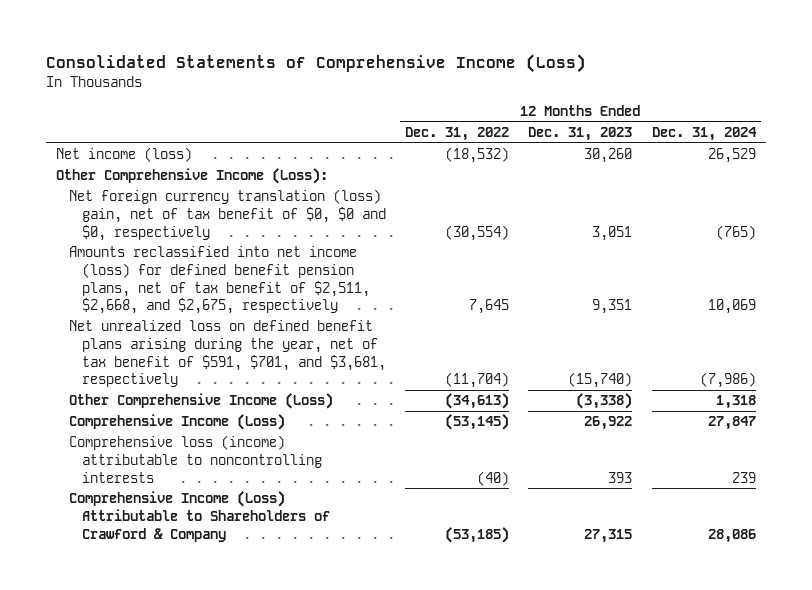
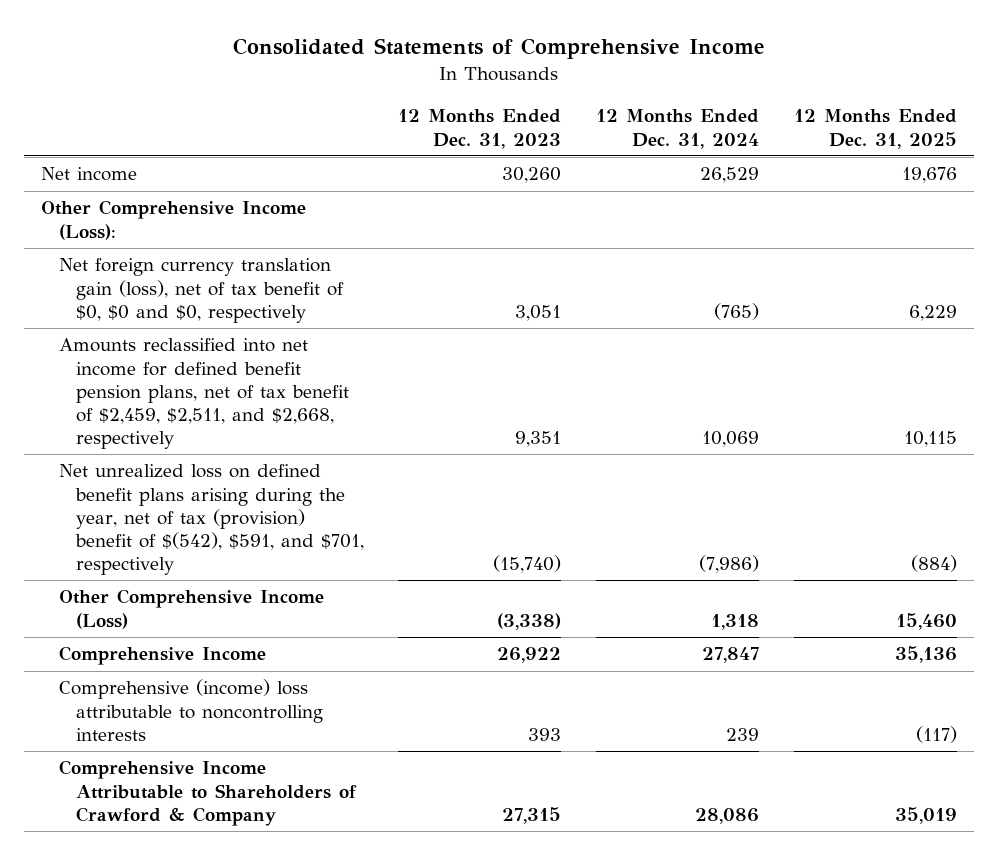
- Consolidated Statements of Comprehensive Income (Loss)
+ Consolidated Statements of Comprehensive Income
- | 12 Months Ended Dec. 31, 2022 | 12 Months Ended Dec. 31, 2023 | 12 Months Ended Dec. 31, 2024
+ | 12 Months Ended Dec. 31, 2023 | 12 Months Ended Dec. 31, 2024 | 12 Months Ended Dec. 31, 2025
- Net income (loss) | (18,532) | 30,260 | 26,529
+ Net income | 30,260 | 26,529 | 19,676
- Net foreign currency translation (loss) gain, net of tax benefit of $0, $0 and $0, respectively | (30,554) | 3,051 | (765)
- Amounts reclassified into net income (loss) for defined benefit pension plans, net of tax benefit of $2,511, $2,668, and $2,675, respectively | 7,645 | 9,351 | 10,069
- Net unrealized loss on defined benefit plans arising during the year, net of tax benefit of $591, $701, and $3,681, respectively | (11,704) | (15,740) | (7,986)
+ Net foreign currency translation gain (loss), net of tax benefit of $0, $0 and $0, respectively | 3,051 | (765) | 6,229
+ Amounts reclassified into net income for defined benefit pension plans, net of tax benefit of $2,459, $2,511, and $2,668, respectively | 9,351 | 10,069 | 10,115
+ Net unrealized loss on defined benefit plans arising during the year, net of tax (provision) benefit of $(542), $591, and $701, respectively | (15,740) | (7,986) | (884)
- Comprehensive Income (Loss) | (53,145) | 26,922 | 27,847
- Comprehensive loss (income) attributable to noncontrolling interests | (40) | 393 | 239
- Comprehensive Income (Loss) Attributable to Shareholders of Crawford & Company | (53,185) | 27,315 | 28,086
+ Comprehensive Income | 26,922 | 27,847 | 35,136
+ Comprehensive (income) loss attributable to noncontrolling interests | 393 | 239 | (117)
+ Comprehensive Income Attributable to Shareholders of Crawford & Company | 27,315 | 28,086 | 35,019

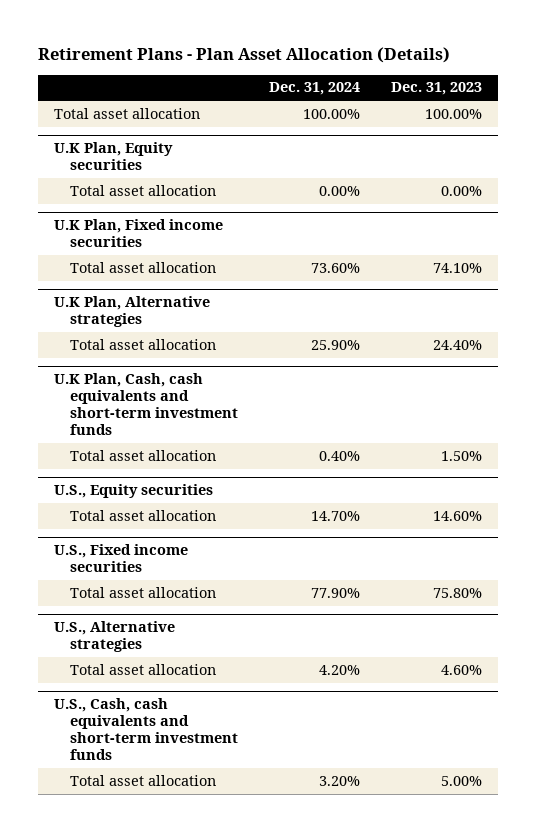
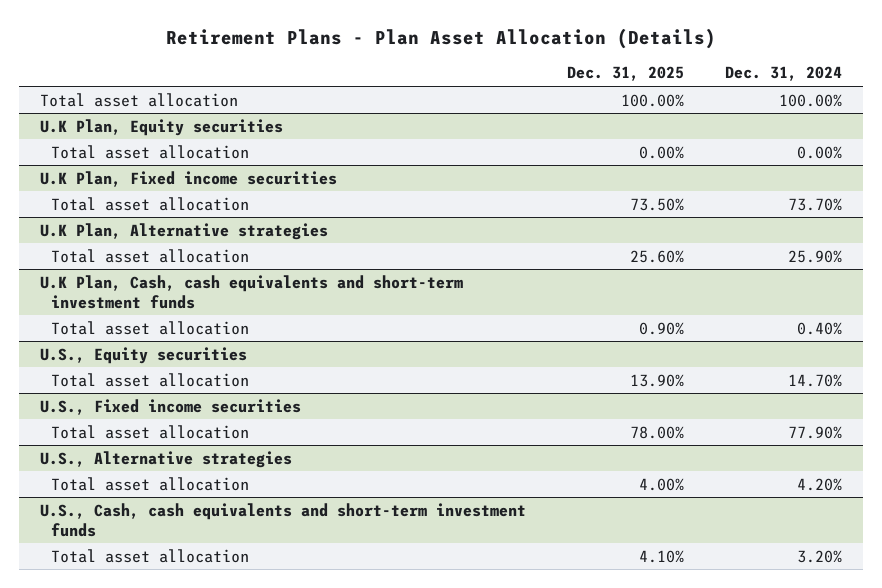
- | Dec. 31, 2024 | Dec. 31, 2023
+ | Dec. 31, 2025 | Dec. 31, 2024
@ U.K Plan, Fixed income securities
- Total asset allocation | 73.60% | 74.10%
+ Total asset allocation | 73.50% | 73.70%

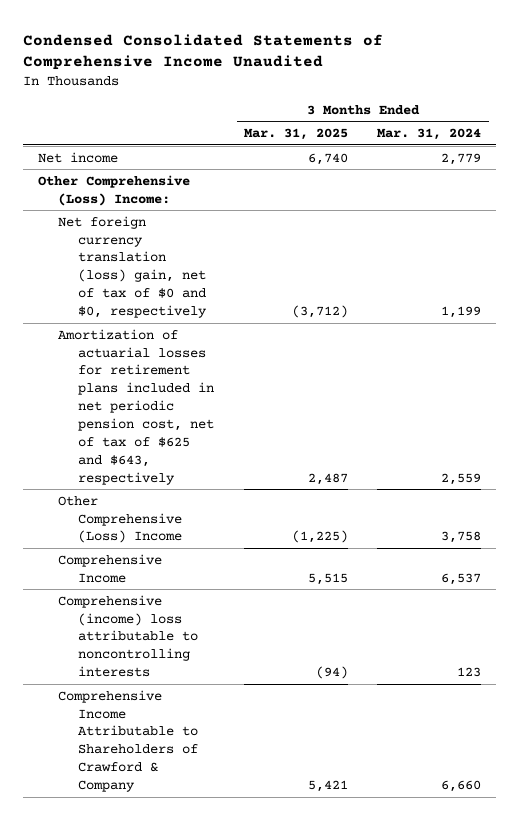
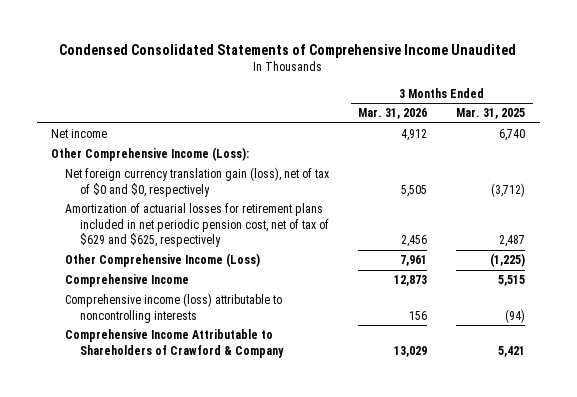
- | 3 Months Ended Mar. 31, 2025 | 3 Months Ended Mar. 31, 2024
+ | 3 Months Ended Mar. 31, 2026 | 3 Months Ended Mar. 31, 2025
- Other Comprehensive (Loss) Income:
- Net foreign currency translation (loss) gain, net of tax of $0 and $0, respectively | (3,712) | 1,199
- Amortization of actuarial losses for retirement plans included in net periodic pension cost, net of tax of $625 and $643, respectively | 2,487 | 2,559
- Other Comprehensive (Loss) Income | (1,225) | 3,758
+ Other Comprehensive Income (Loss):
+ Net foreign currency translation gain (loss), net of tax of $0 and $0, respectively | 5,505 | (3,712)
+ Amortization of actuarial losses for retirement plans included in net periodic pension cost, net of tax of $629 and $625, respectively | 2,456 | 2,487
+ Other Comprehensive Income (Loss) | 7,961 | (1,225)
- Comprehensive (income) loss attributable to noncontrolling interests | (94) | 123
+ Comprehensive income (loss) attributable to noncontrolling interests | 156 | (94)

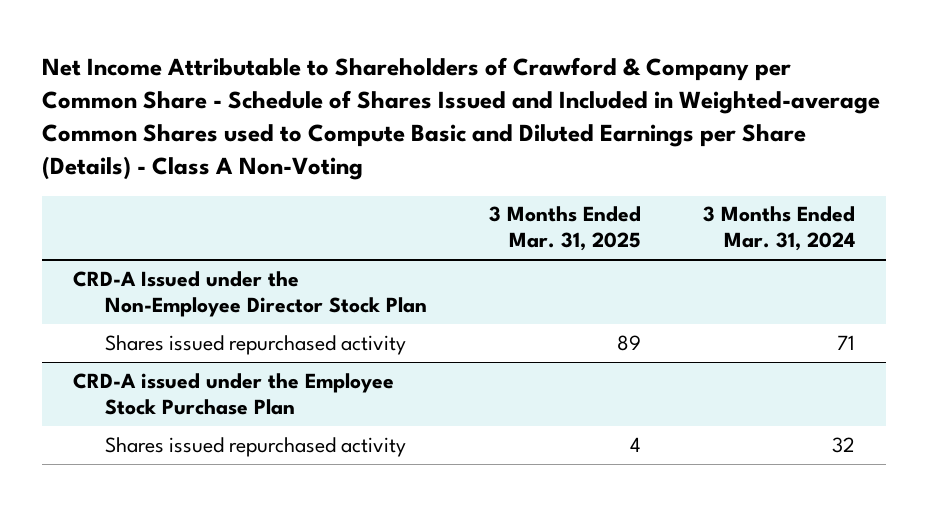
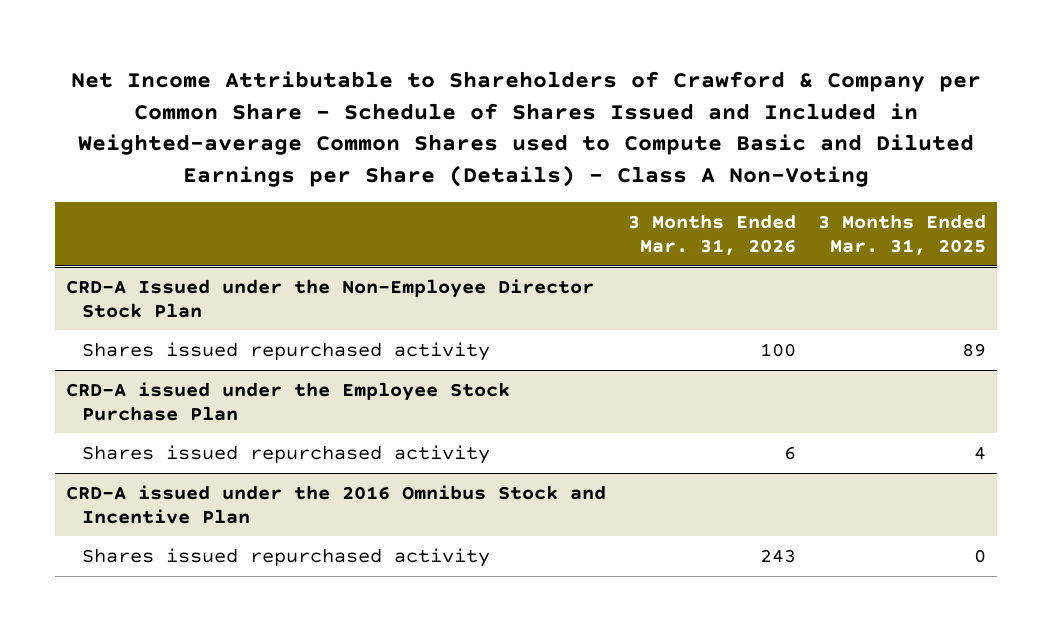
- | 3 Months Ended Mar. 31, 2025 | 3 Months Ended Mar. 31, 2024
+ | 3 Months Ended Mar. 31, 2026 | 3 Months Ended Mar. 31, 2025
+ CRD-A issued under the 2016 Omnibus Stock and Incentive Plan
+ Shares issued repurchased activity | 243 | 0

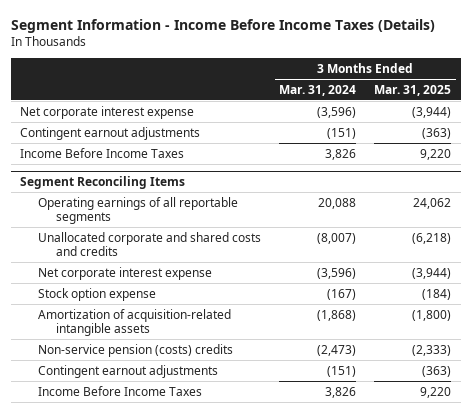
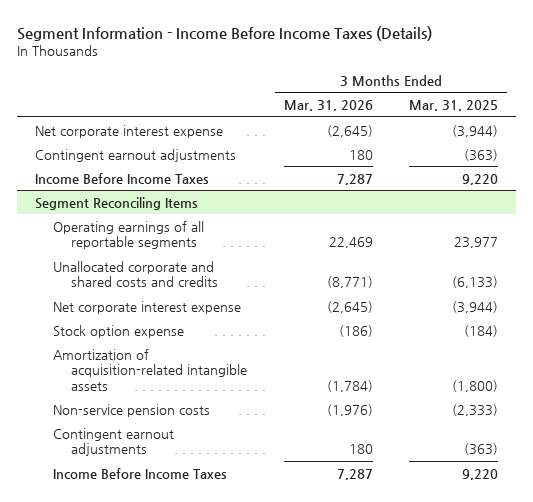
- | 3 Months Ended Mar. 31, 2024 | 3 Months Ended Mar. 31, 2025
+ | 3 Months Ended Mar. 31, 2026 | 3 Months Ended Mar. 31, 2025
@ Segment Reconciling Items
- Operating earnings of all reportable segments | 20,088 | 24,062
- Unallocated corporate and shared costs and credits | (8,007) | (6,218)
+ Operating earnings of all reportable segments | 22,469 | 23,977
+ Unallocated corporate and shared costs and credits | (8,771) | (6,133)
- Non-service pension (costs) credits | (2,473) | (2,333)
+ Non-service pension costs | (1,976) | (2,333)

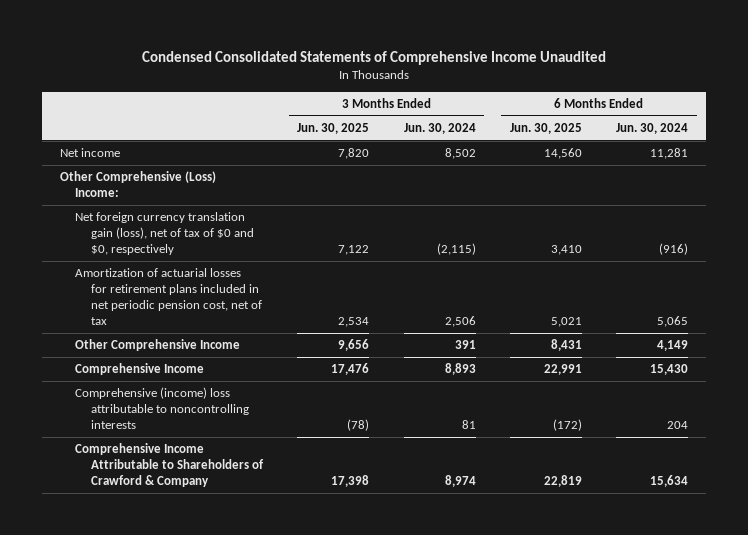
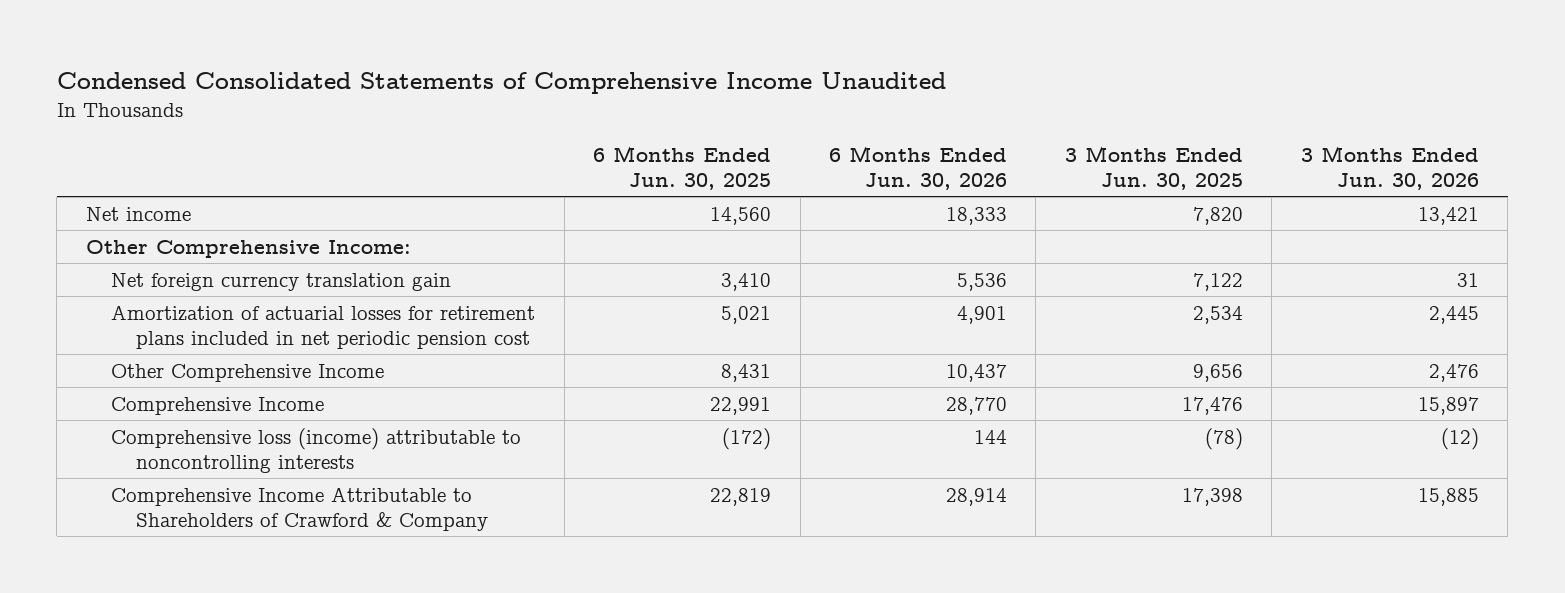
- | 3 Months Ended Jun. 30, 2025 | 3 Months Ended Jun. 30, 2024 | 6 Months Ended Jun. 30, 2025 | 6 Months Ended Jun. 30, 2024
+ | 6 Months Ended Jun. 30, 2025 | 6 Months Ended Jun. 30, 2026 | 3 Months Ended Jun. 30, 2025 | 3 Months Ended Jun. 30, 2026
- Other Comprehensive (Loss) Income:
- Net foreign currency translation gain (loss), net of tax of $0 and $0, respectively | 7,122 | (2,115) | 3,410 | (916)
- Amortization of actuarial losses for retirement plans included in net periodic pension cost, net of tax | 2,534 | 2,506 | 5,021 | 5,065
+ Other Comprehensive Income:
+ Net foreign currency translation gain | 3,410 | 5,536 | 7,122 | 31
+ Amortization of actuarial losses for retirement plans included in net periodic pension cost | 5,021 | 4,901 | 2,534 | 2,445
- Comprehensive (income) loss attributable to noncontrolling interests | (78) | 81 | (172) | 204
+ Comprehensive loss (income) attributable to noncontrolling interests | (172) | 144 | (78) | (12)

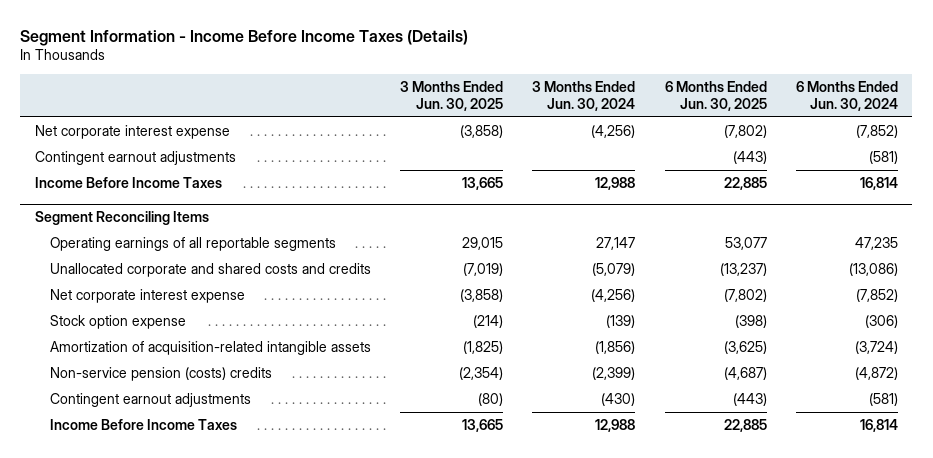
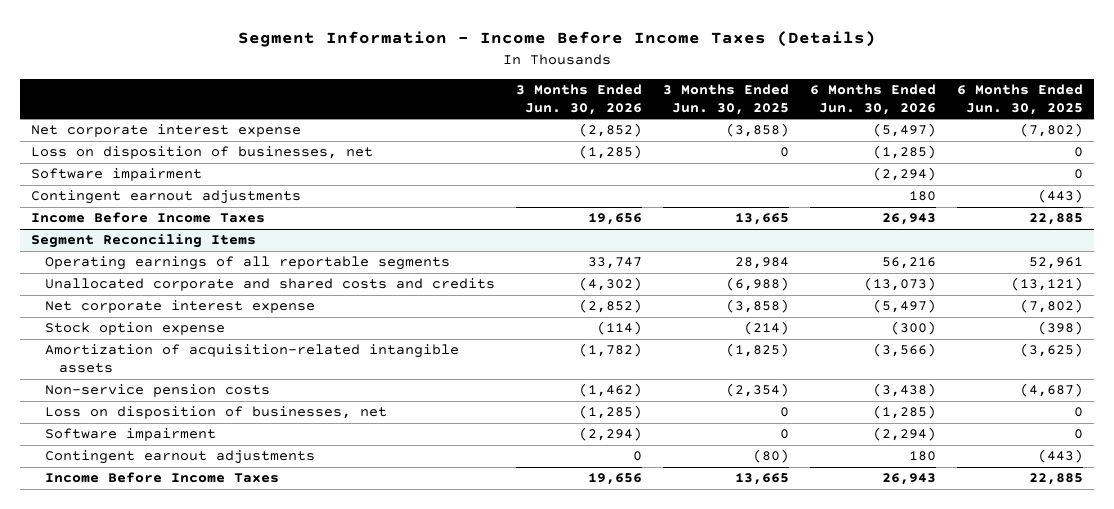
- | 3 Months Ended Jun. 30, 2025 | 3 Months Ended Jun. 30, 2024 | 6 Months Ended Jun. 30, 2025 | 6 Months Ended Jun. 30, 2024
+ | 3 Months Ended Jun. 30, 2026 | 3 Months Ended Jun. 30, 2025 | 6 Months Ended Jun. 30, 2026 | 6 Months Ended Jun. 30, 2025
+ Loss on disposition of businesses, net | (1,285) | 0 | (1,285) | 0
+ Software impairment | | | (2,294) | 0
@ Segment Reconciling Items
- Operating earnings of all reportable segments | 29,015 | 27,147 | 53,077 | 47,235
- Unallocated corporate and shared costs and credits | (7,019) | (5,079) | (13,237) | (13,086)
+ Operating earnings of all reportable segments | 33,747 | 28,984 | 56,216 | 52,961
+ Unallocated corporate and shared costs and credits | (4,302) | (6,988) | (13,073) | (13,121)
- Non-service pension (costs) credits | (2,354) | (2,399) | (4,687) | (4,872)
+ Non-service pension costs | (1,462) | (2,354) | (3,438) | (4,687)
+ Loss on disposition of businesses, net | (1,285) | 0 | (1,285) | 0
+ Software impairment | (2,294) | 0 | (2,294) | 0

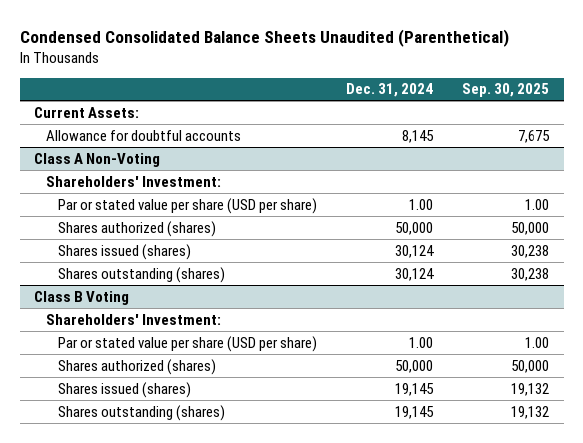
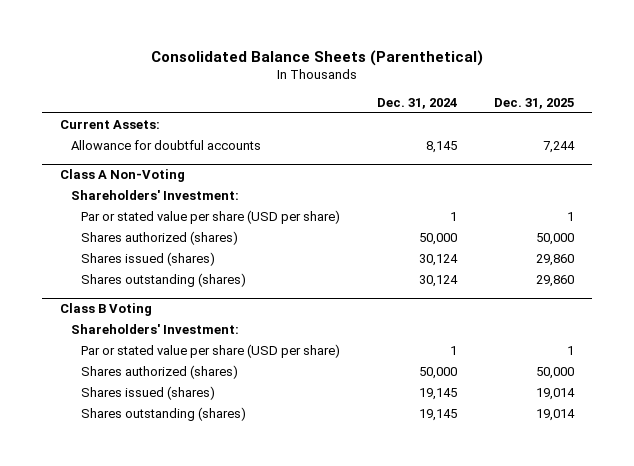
- Condensed Consolidated Balance Sheets Unaudited (Parenthetical)
+ Consolidated Balance Sheets (Parenthetical)
- | Dec. 31, 2024 | Sep. 30, 2025
+ | Dec. 31, 2024 | Dec. 31, 2025
@ Class A Non-Voting
- Par or stated value per share (USD per share) | 1.00 | 1.00
+ Par or stated value per share (USD per share) | 1 | 1
@ Class B Voting
- Par or stated value per share (USD per share) | 1.00 | 1.00
+ Par or stated value per share (USD per share) | 1 | 1

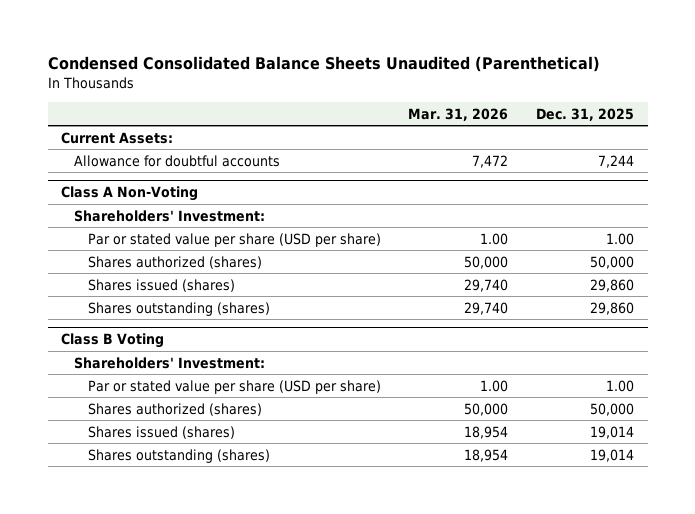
- Consolidated Balance Sheets (Parenthetical)
+ Condensed Consolidated Balance Sheets Unaudited (Parenthetical)
- | Dec. 31, 2024 | Dec. 31, 2025
+ | Mar. 31, 2026 | Dec. 31, 2025
@ Class A Non-Voting
- Par or stated value per share (USD per share) | 1 | 1
+ Par or stated value per share (USD per share) | 1.00 | 1.00
@ Class B Voting
- Par or stated value per share (USD per share) | 1 | 1
+ Par or stated value per share (USD per share) | 1.00 | 1.00

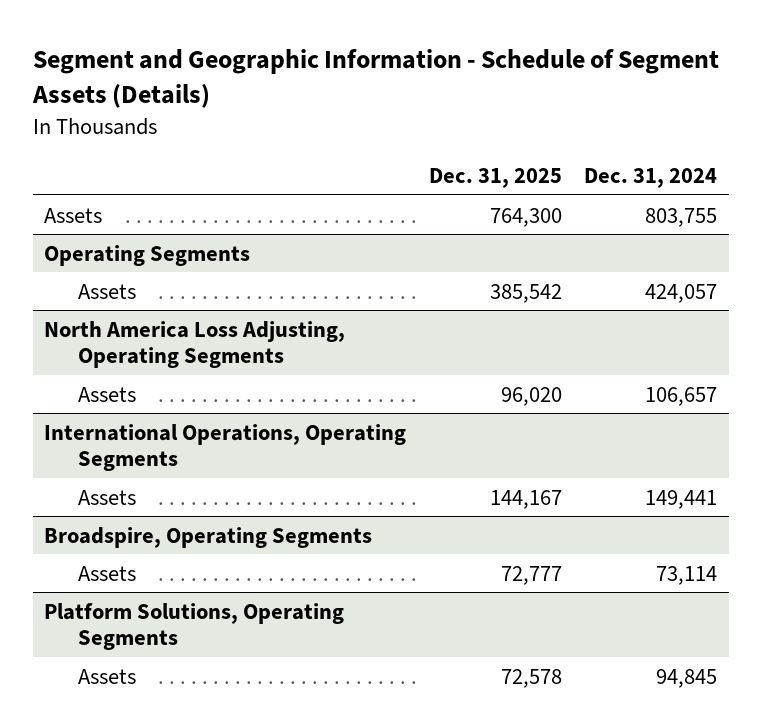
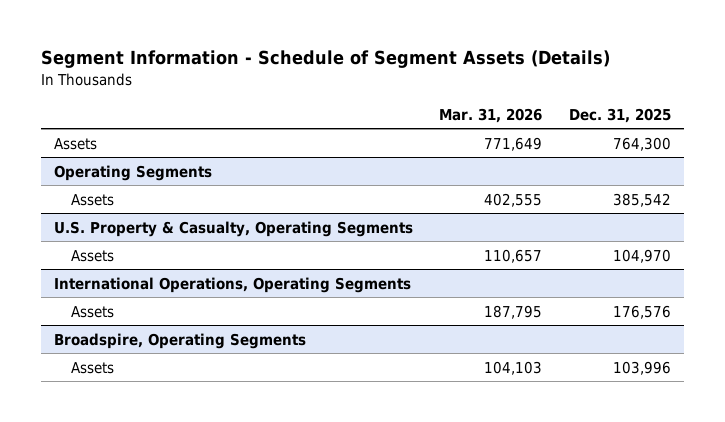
- Segment and Geographic Information - Schedule of Segment Assets (Details)
+ Segment Information - Schedule of Segment Assets (Details)
- | Dec. 31, 2025 | Dec. 31, 2024
+ | Mar. 31, 2026 | Dec. 31, 2025
- North America Loss Adjusting, Operating Segments
- Assets | 96,020 | 106,657
+ U.S. Property & Casualty, Operating Segments
+ Assets | 110,657 | 104,970
@ International Operations, Operating Segments
- Assets | 144,167 | 149,441
+ Assets | 187,795 | 176,576
@ Broadspire, Operating Segments
- Assets | 72,777 | 73,114
- Platform Solutions, Operating Segments
- Assets | 72,578 | 94,845
@ Broadspire, Operating Segments
+ Assets | 104,103 | 103,996

